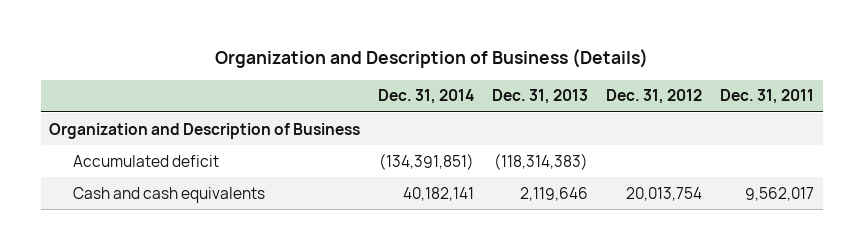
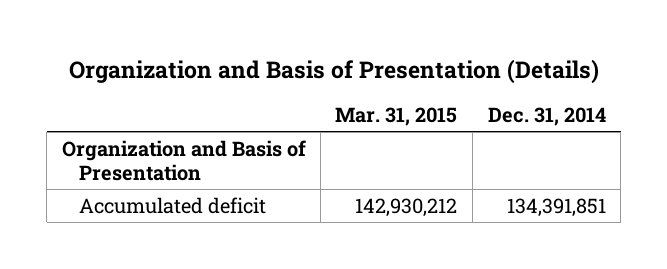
- Organization and Description of Business (Details)
+ Organization and Basis of Presentation (Details)
- | Dec. 31, 2014 | Dec. 31, 2013 | Dec. 31, 2012 | Dec. 31, 2011
+ | Mar. 31, 2015 | Dec. 31, 2014
- Organization and Description of Business
- Accumulated deficit | (134,391,851) | (118,314,383) | |
- Cash and cash equivalents | 40,182,141 | 2,119,646 | 20,013,754 | 9,562,017
+ Organization and Basis of Presentation
+ Accumulated deficit | 142,930,212 | 134,391,851

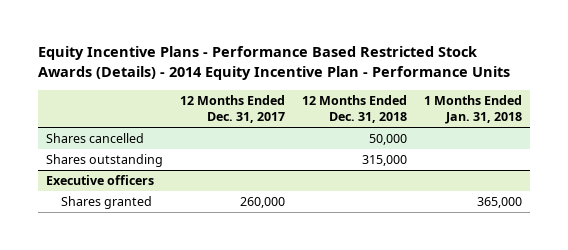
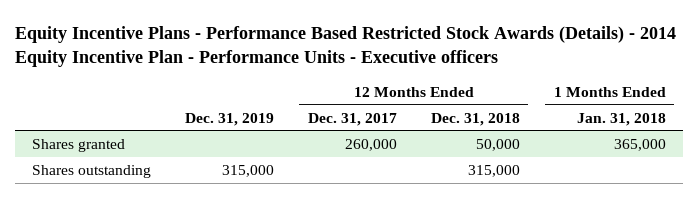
- Equity Incentive Plans - Performance Based Restricted Stock Awards (Details) - 2014 Equity Incentive Plan - Performance Units
+ Equity Incentive Plans - Performance Based Restricted Stock Awards (Details) - 2014 Equity Incentive Plan - Performance Units - Executive officers
- | 12 Months Ended Dec. 31, 2017 | 12 Months Ended Dec. 31, 2018 | 1 Months Ended Jan. 31, 2018
+ | Dec. 31, 2019 | 12 Months Ended Dec. 31, 2017 | 12 Months Ended Dec. 31, 2018 | 1 Months Ended Jan. 31, 2018
- Shares cancelled | | 50,000 |
+ Shares granted | | 260,000 | 50,000 | 365,000
- Executive officers
- Shares granted | 260,000 | | 365,000

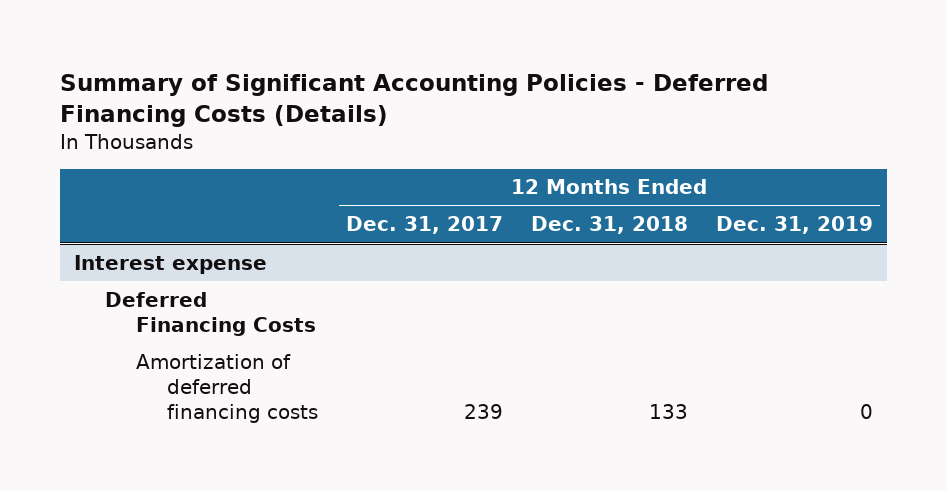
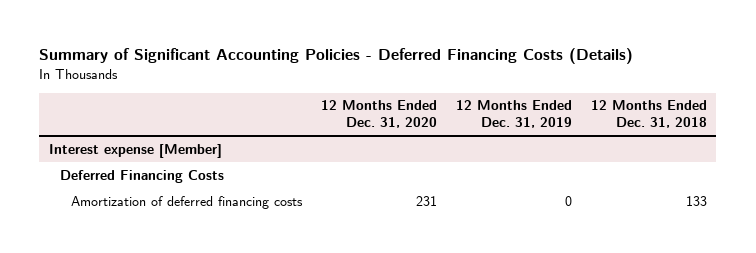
- | 12 Months Ended Dec. 31, 2017 | 12 Months Ended Dec. 31, 2018 | 12 Months Ended Dec. 31, 2019
+ | 12 Months Ended Dec. 31, 2020 | 12 Months Ended Dec. 31, 2019 | 12 Months Ended Dec. 31, 2018
- Interest expense
+ Interest expense [Member]

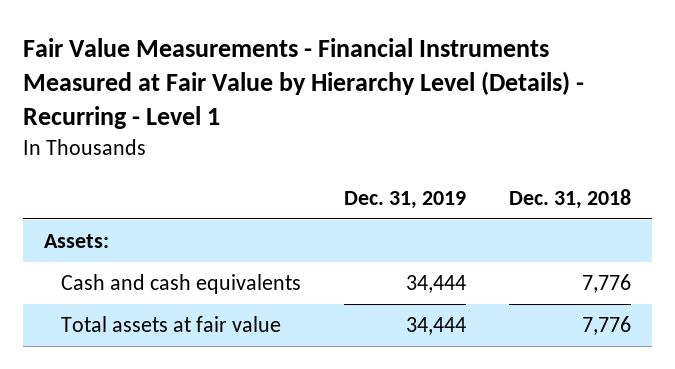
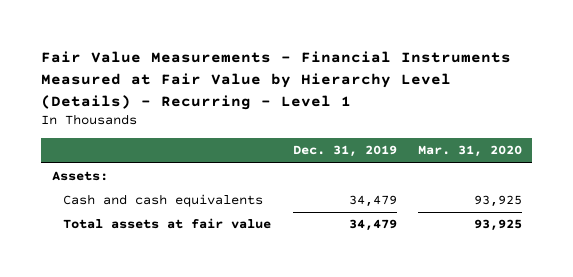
- | Dec. 31, 2019 | Dec. 31, 2018
+ | Dec. 31, 2019 | Mar. 31, 2020
- Cash and cash equivalents | 34,444 | 7,776
- Total assets at fair value | 34,444 | 7,776
+ Cash and cash equivalents | 34,479 | 93,925
+ Total assets at fair value | 34,479 | 93,925

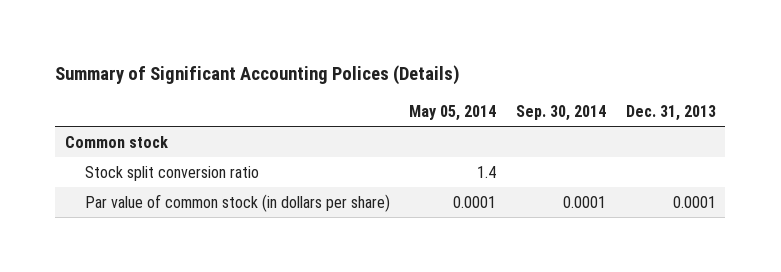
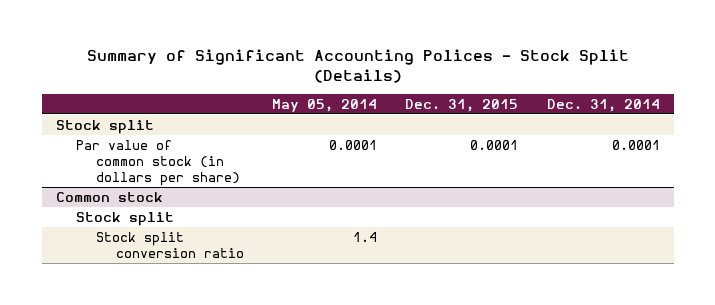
- Summary of Significant Accounting Polices (Details)
+ Summary of Significant Accounting Polices - Stock Split (Details)
- | May 05, 2014 | Sep. 30, 2014 | Dec. 31, 2013
+ | May 05, 2014 | Dec. 31, 2015 | Dec. 31, 2014
- Common stock
- Stock split conversion ratio | 1.4 | |
+ Stock split
+ Common stock
+ Stock split
+ Stock split conversion ratio | 1.4 | |

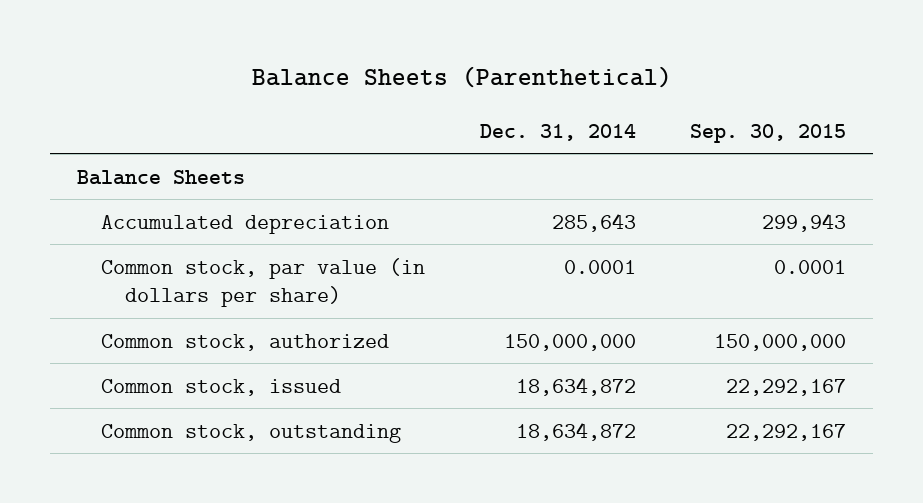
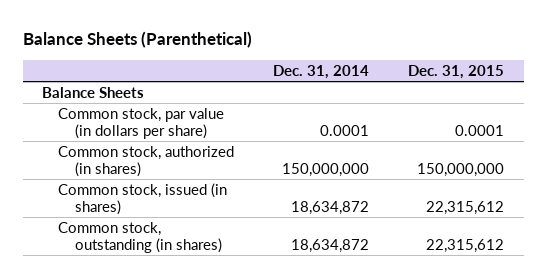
- | Dec. 31, 2014 | Sep. 30, 2015
+ | Dec. 31, 2014 | Dec. 31, 2015
- Accumulated depreciation | 285,643 | 299,943
- Common stock, authorized | 150,000,000 | 150,000,000
- Common stock, issued | 18,634,872 | 22,292,167
- Common stock, outstanding | 18,634,872 | 22,292,167
+ Common stock, authorized (in shares) | 150,000,000 | 150,000,000
+ Common stock, issued (in shares) | 18,634,872 | 22,315,612
+ Common stock, outstanding (in shares) | 18,634,872 | 22,315,612

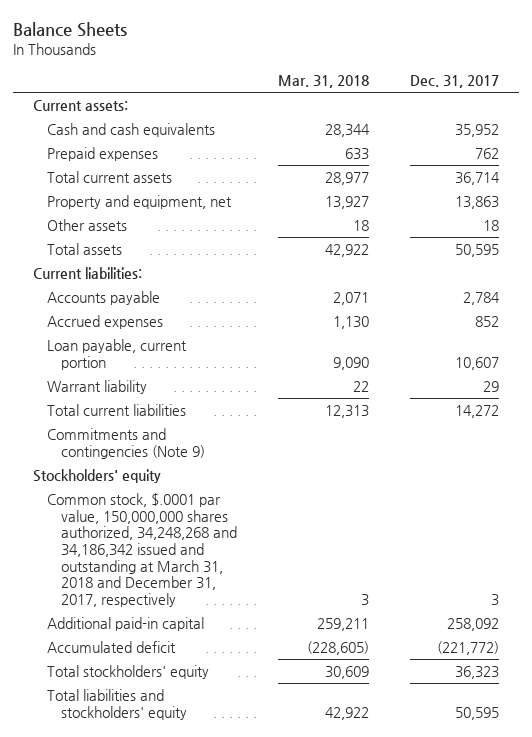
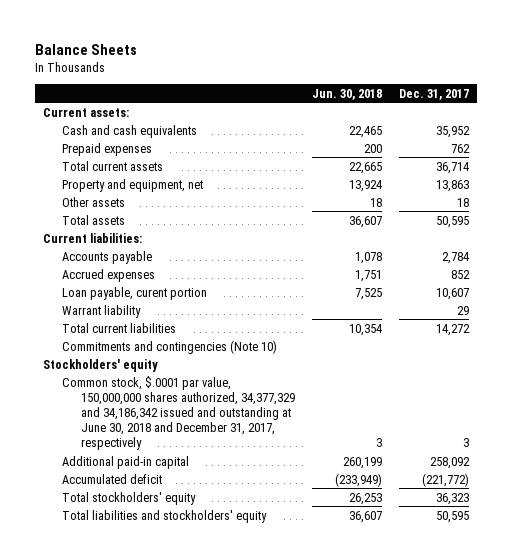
- | Mar. 31, 2018 | Dec. 31, 2017
+ | Jun. 30, 2018 | Dec. 31, 2017
- Loan payable, current portion | 9,090 | 10,607
+ Loan payable, curent portion | 7,525 | 10,607
- Commitments and contingencies (Note 9)
+ Commitments and contingencies (Note 10)
- Common stock, $.0001 par value, 150,000,000 shares authorized, 34,248,268 and 34,186,342 issued and outstanding at March 31, 2018 and December 31, 2017, respectively | 3 | 3
+ Common stock, $.0001 par value, 150,000,000 shares authorized, 34,377,329 and 34,186,342 issued and outstanding at June 30, 2018 and December 31, 2017, respectively | 3 | 3

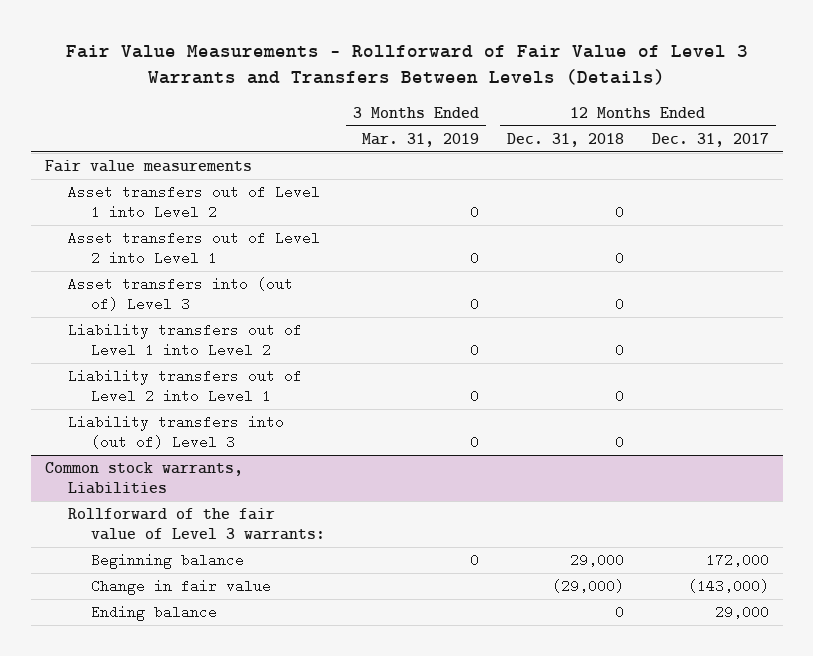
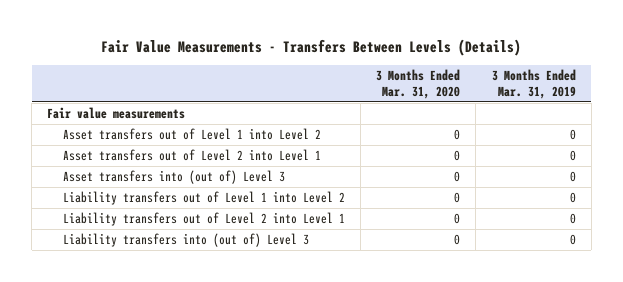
- Fair Value Measurements - Rollforward of Fair Value of Level 3 Warrants and Transfers Between Levels (Details)
+ Fair Value Measurements - Transfers Between Levels (Details)
- | 3 Months Ended Mar. 31, 2019 | 12 Months Ended Dec. 31, 2018 | 12 Months Ended Dec. 31, 2017
+ | 3 Months Ended Mar. 31, 2020 | 3 Months Ended Mar. 31, 2019
- Common stock warrants, Liabilities
- Rollforward of the fair value of Level 3 warrants:
- Beginning balance | 0 | 29,000 | 172,000
- Change in fair value | | (29,000) | (143,000)
- Ending balance | | 0 | 29,000

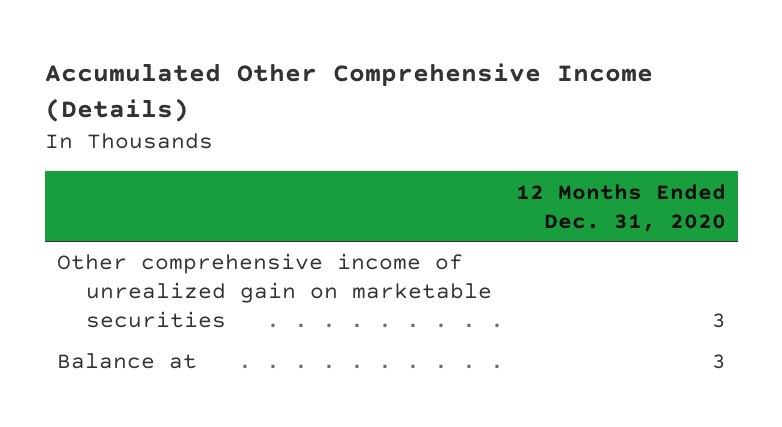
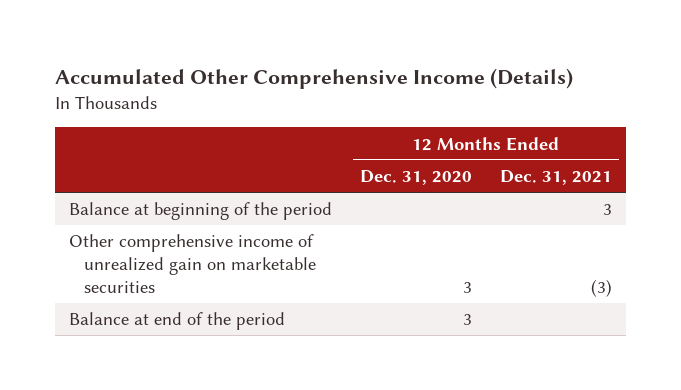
- | 12 Months Ended Dec. 31, 2020
+ | 12 Months Ended Dec. 31, 2020 | 12 Months Ended Dec. 31, 2021
+ Balance at beginning of the period | | 3
- Balance at | 3
+ Balance at end of the period | 3 |

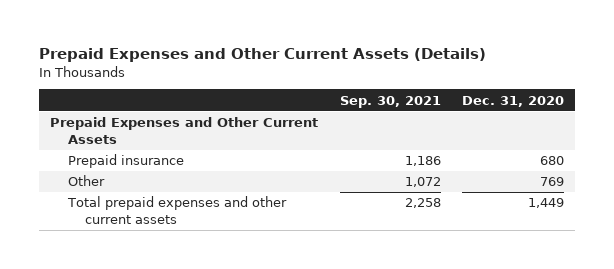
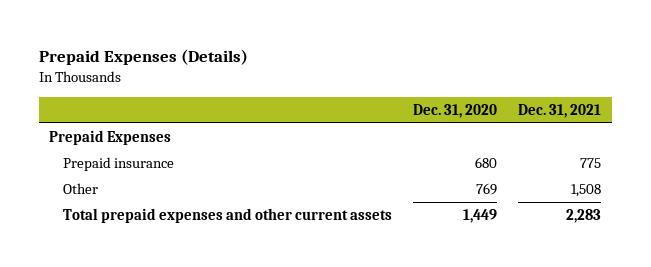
- Prepaid Expenses and Other Current Assets (Details)
+ Prepaid Expenses (Details)
- | Sep. 30, 2021 | Dec. 31, 2020
+ | Dec. 31, 2020 | Dec. 31, 2021
- Prepaid Expenses and Other Current Assets
+ Prepaid Expenses

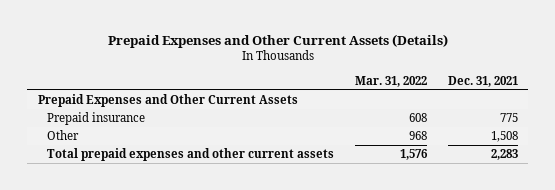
- Prepaid Expenses (Details)
+ Prepaid Expenses and Other Current Assets (Details)
- | Dec. 31, 2020 | Dec. 31, 2021
+ | Mar. 31, 2022 | Dec. 31, 2021
- Prepaid Expenses
+ Prepaid Expenses and Other Current Assets

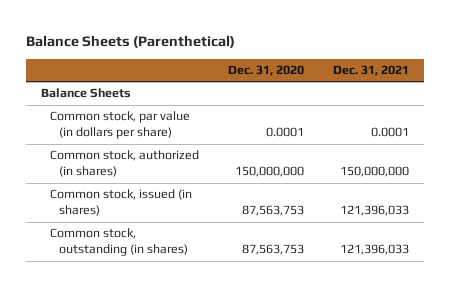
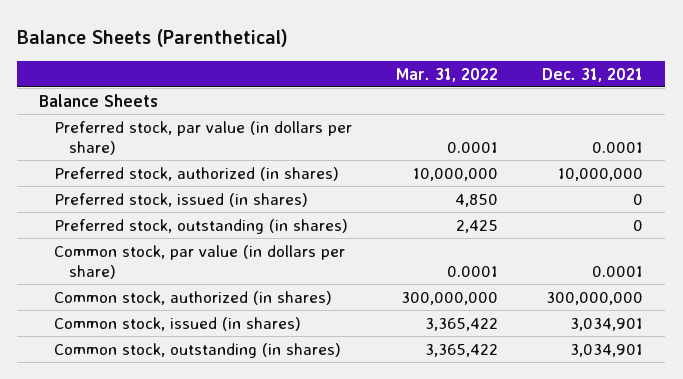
- | Dec. 31, 2020 | Dec. 31, 2021
+ | Mar. 31, 2022 | Dec. 31, 2021
+ Preferred stock, par value (in dollars per share) | 0.0001 | 0.0001
+ Preferred stock, authorized (in shares) | 10,000,000 | 10,000,000
+ Preferred stock, issued (in shares) | 4,850 | 0
+ Preferred stock, outstanding (in shares) | 2,425 | 0
- Common stock, authorized (in shares) | 150,000,000 | 150,000,000
- Common stock, issued (in shares) | 87,563,753 | 121,396,033
- Common stock, outstanding (in shares) | 87,563,753 | 121,396,033
+ Common stock, authorized (in shares) | 300,000,000 | 300,000,000
+ Common stock, issued (in shares) | 3,365,422 | 3,034,901
+ Common stock, outstanding (in shares) | 3,365,422 | 3,034,901

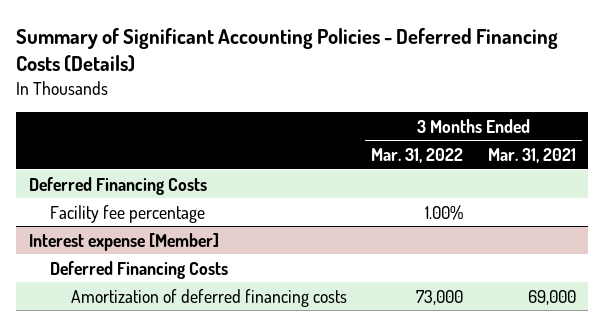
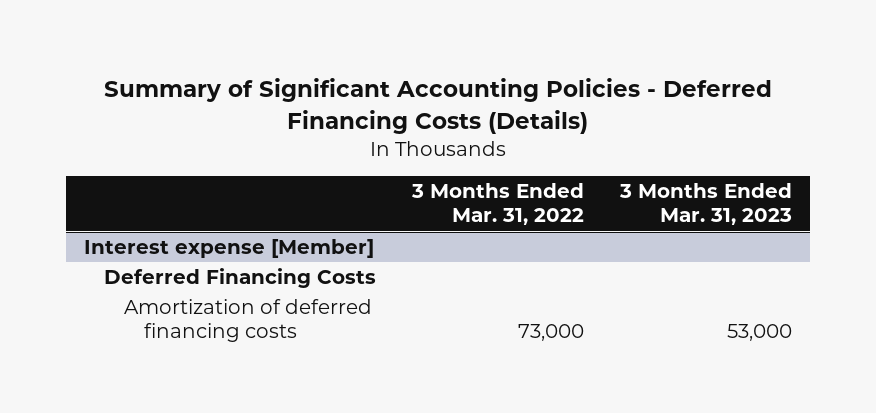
- | 3 Months Ended Mar. 31, 2022 | 3 Months Ended Mar. 31, 2021
+ | 3 Months Ended Mar. 31, 2022 | 3 Months Ended Mar. 31, 2023
- Deferred Financing Costs
- Facility fee percentage | 1.00% |

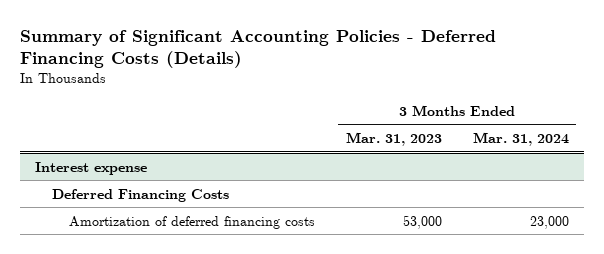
- | 3 Months Ended Mar. 31, 2022 | 3 Months Ended Mar. 31, 2023
+ | 3 Months Ended Mar. 31, 2023 | 3 Months Ended Mar. 31, 2024
- Interest expense [Member]
+ Interest expense

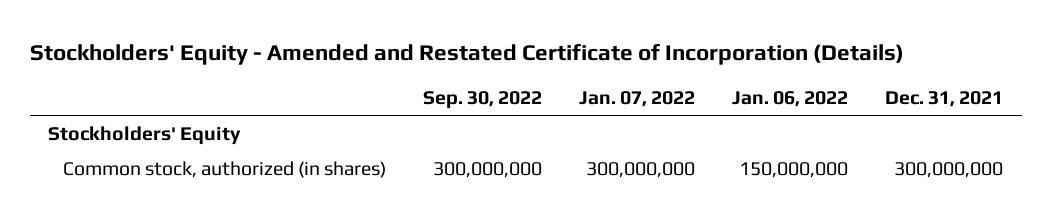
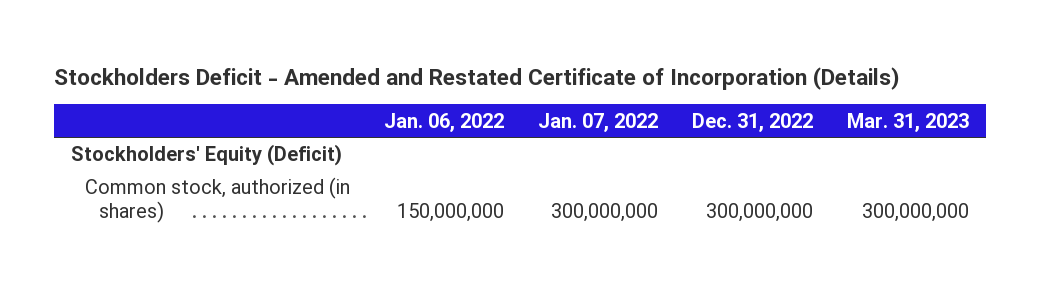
- Stockholders' Equity - Amended and Restated Certificate of Incorporation (Details)
+ Stockholders Deficit - Amended and Restated Certificate of Incorporation (Details)
- | Sep. 30, 2022 | Jan. 07, 2022 | Jan. 06, 2022 | Dec. 31, 2021
+ | Jan. 06, 2022 | Jan. 07, 2022 | Dec. 31, 2022 | Mar. 31, 2023
- Stockholders' Equity
+ Stockholders' Equity (Deficit)

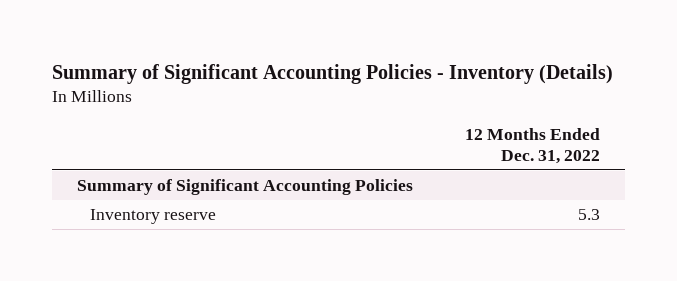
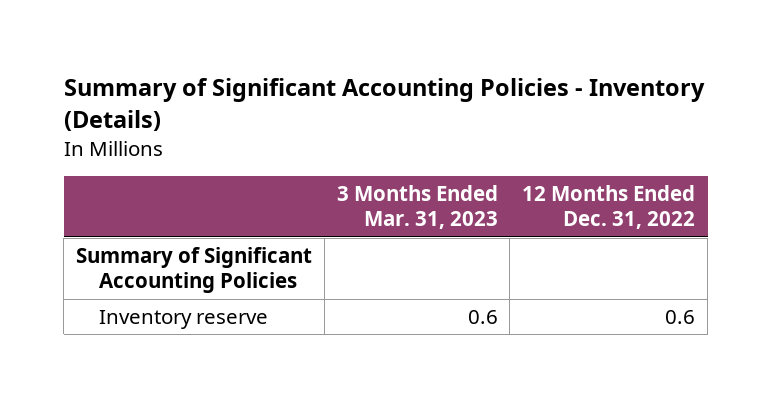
- | 12 Months Ended Dec. 31, 2022
+ | 3 Months Ended Mar. 31, 2023 | 12 Months Ended Dec. 31, 2022
- Inventory reserve | 5.3
+ Inventory reserve | 0.6 | 0.6

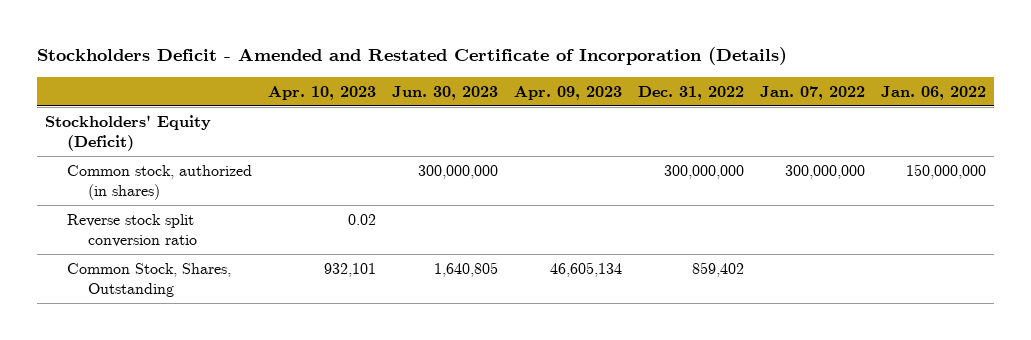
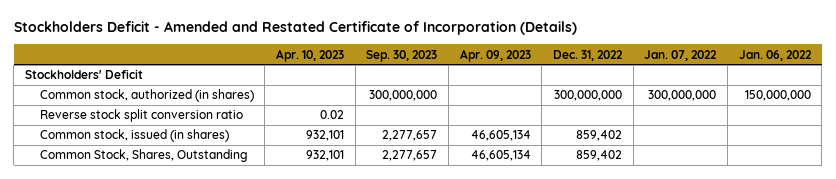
- | Apr. 10, 2023 | Jun. 30, 2023 | Apr. 09, 2023 | Dec. 31, 2022 | Jan. 07, 2022 | Jan. 06, 2022
+ | Apr. 10, 2023 | Sep. 30, 2023 | Apr. 09, 2023 | Dec. 31, 2022 | Jan. 07, 2022 | Jan. 06, 2022
- Stockholders' Equity (Deficit)
+ Stockholders' Deficit
+ Common stock, issued (in shares) | 932,101 | 2,277,657 | 46,605,134 | 859,402 | |

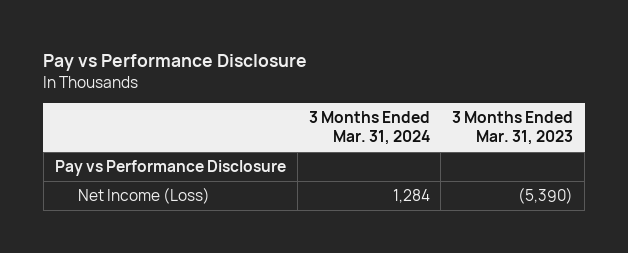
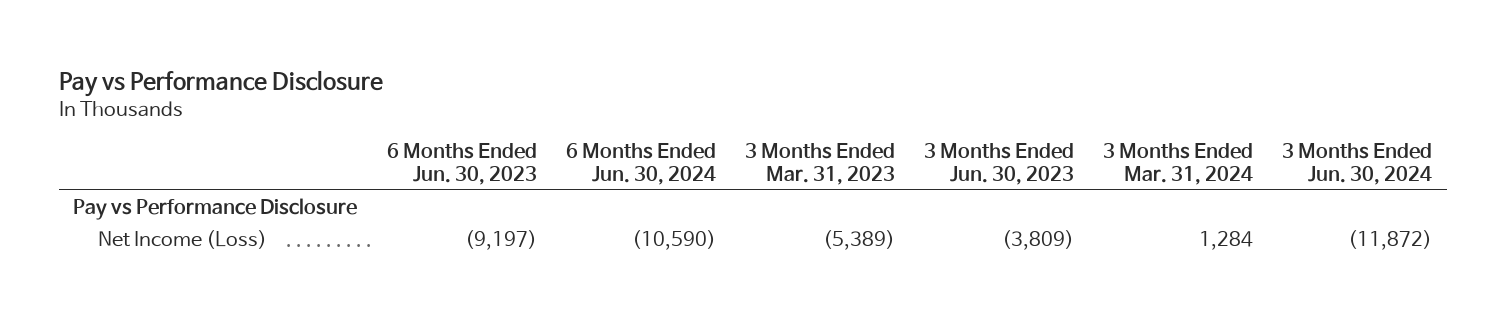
- | 3 Months Ended Mar. 31, 2024 | 3 Months Ended Mar. 31, 2023
+ | 6 Months Ended Jun. 30, 2023 | 6 Months Ended Jun. 30, 2024 | 3 Months Ended Mar. 31, 2023 | 3 Months Ended Jun. 30, 2023 | 3 Months Ended Mar. 31, 2024 | 3 Months Ended Jun. 30, 2024
- Net Income (Loss) | 1,284 | (5,390)
+ Net Income (Loss) | (9,197) | (10,590) | (5,389) | (3,809) | 1,284 | (11,872)

